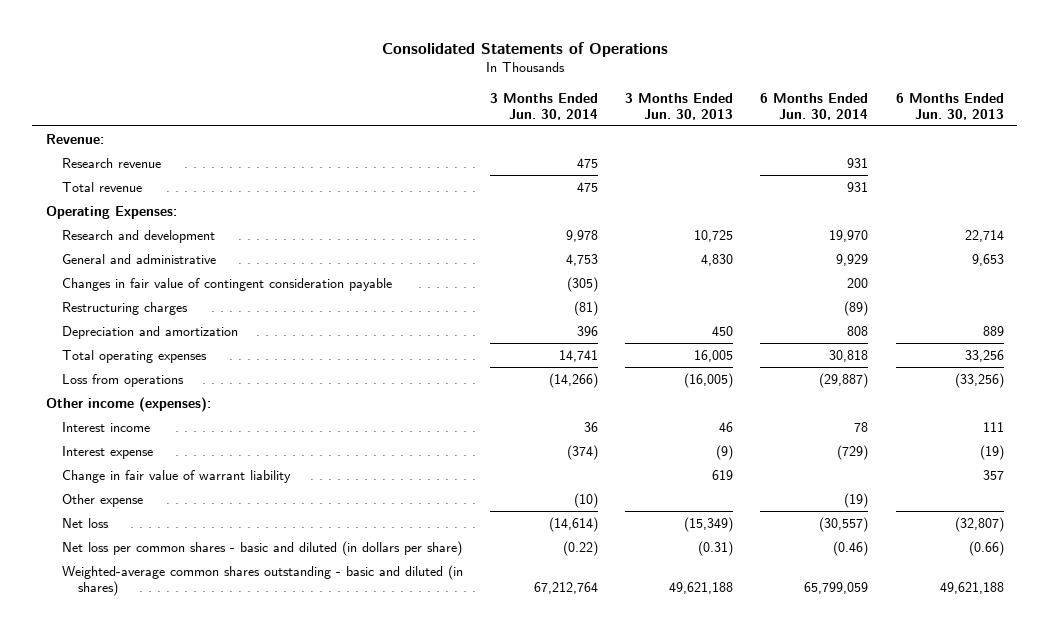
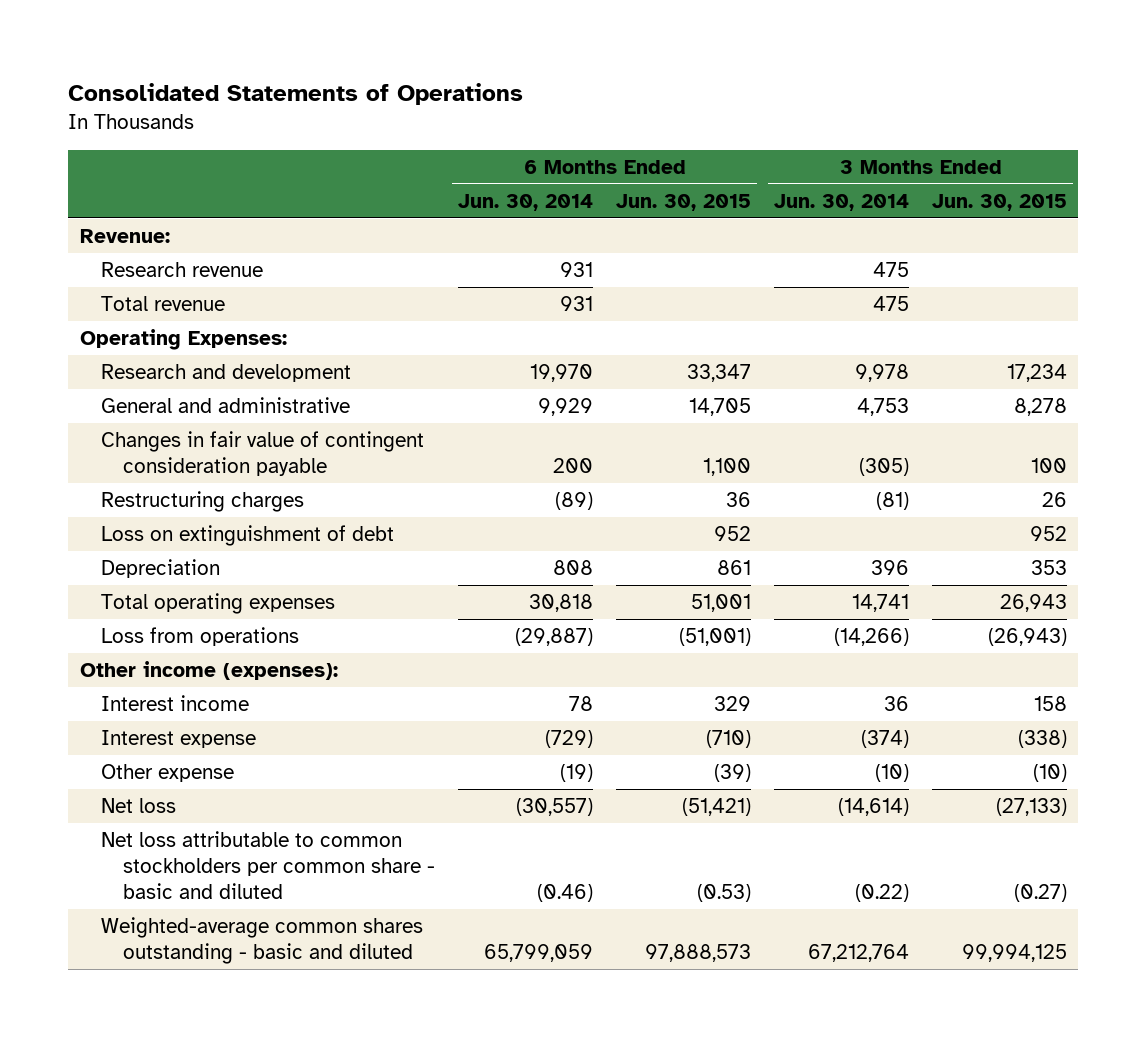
- | 3 Months Ended Jun. 30, 2014 | 3 Months Ended Jun. 30, 2013 | 6 Months Ended Jun. 30, 2014 | 6 Months Ended Jun. 30, 2013
+ | 6 Months Ended Jun. 30, 2014 | 6 Months Ended Jun. 30, 2015 | 3 Months Ended Jun. 30, 2014 | 3 Months Ended Jun. 30, 2015
- Depreciation and amortization | 396 | 450 | 808 | 889
+ Loss on extinguishment of debt | | 952 | | 952
+ Depreciation | 808 | 861 | 396 | 353
- Change in fair value of warrant liability | | 619 | | 357
- Net loss per common shares - basic and diluted (in dollars per share) | (0.22) | (0.31) | (0.46) | (0.66)
- Weighted-average common shares outstanding - basic and diluted (in shares) | 67,212,764 | 49,621,188 | 65,799,059 | 49,621,188
+ Net loss attributable to common stockholders per common share - basic and diluted | (0.46) | (0.53) | (0.22) | (0.27)
+ Weighted-average common shares outstanding - basic and diluted | 65,799,059 | 97,888,573 | 67,212,764 | 99,994,125

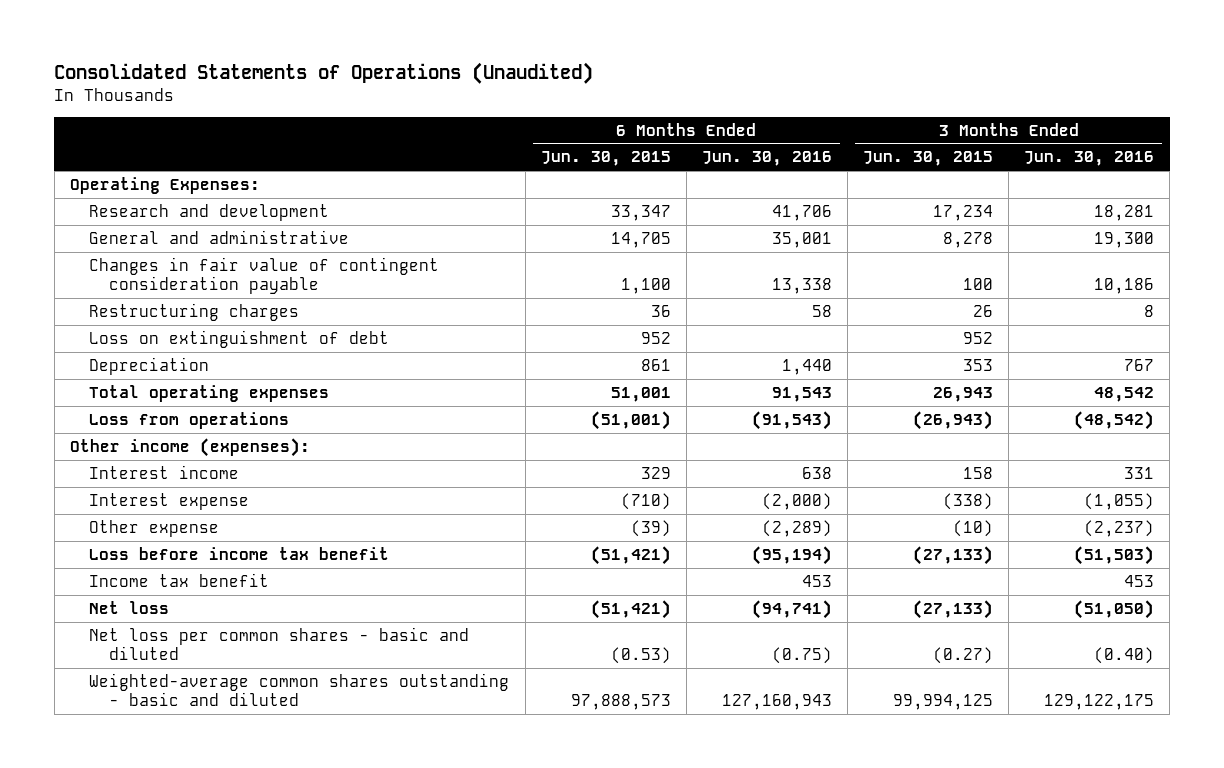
- Consolidated Statements of Operations
+ Consolidated Statements of Operations (Unaudited)
- | 6 Months Ended Jun. 30, 2014 | 6 Months Ended Jun. 30, 2015 | 3 Months Ended Jun. 30, 2014 | 3 Months Ended Jun. 30, 2015
+ | 6 Months Ended Jun. 30, 2015 | 6 Months Ended Jun. 30, 2016 | 3 Months Ended Jun. 30, 2015 | 3 Months Ended Jun. 30, 2016
- Revenue:
- Research revenue | 931 | | 475 |
- Total revenue | 931 | | 475 |
+ Loss before income tax benefit | (51,421) | (95,194) | (27,133) | (51,503)
+ Income tax benefit | | 453 | | 453
- Net loss attributable to common stockholders per common share - basic and diluted | (0.46) | (0.53) | (0.22) | (0.27)
+ Net loss per common shares - basic and diluted | (0.53) | (0.75) | (0.27) | (0.40)

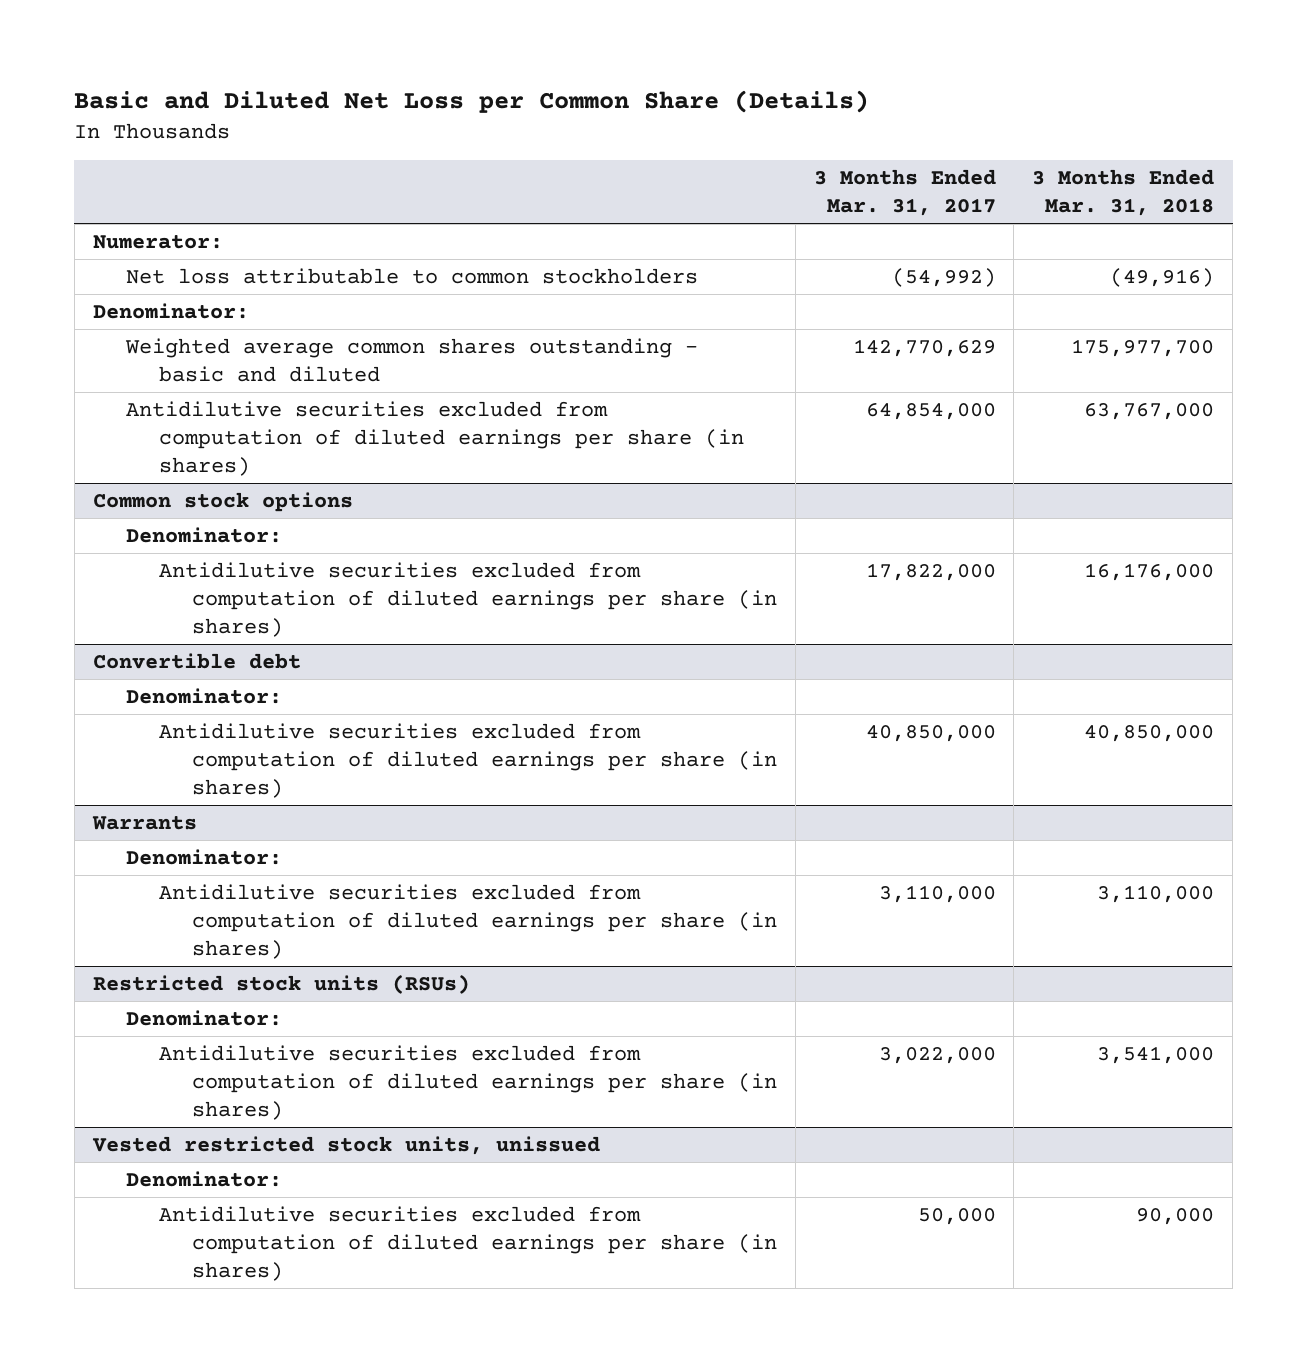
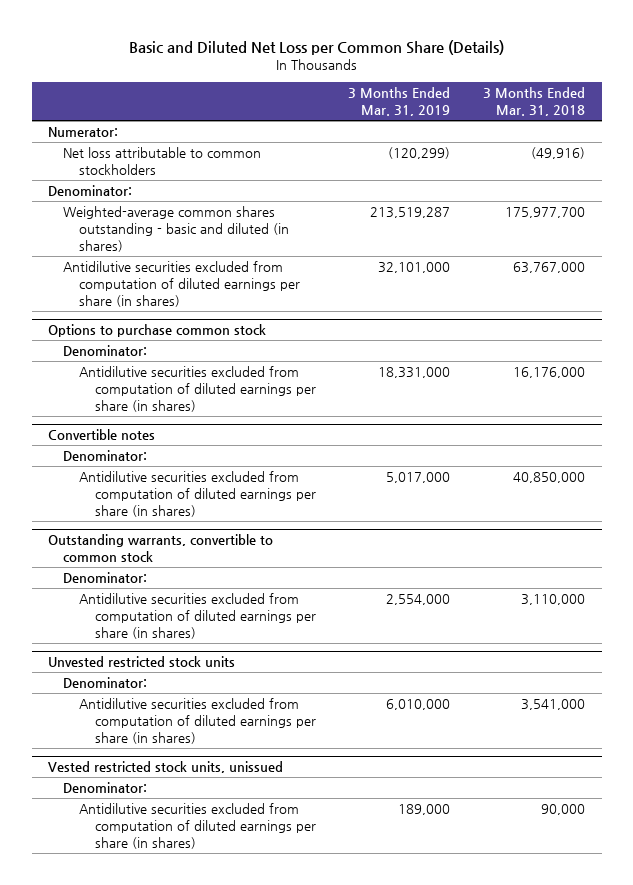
- | 3 Months Ended Mar. 31, 2017 | 3 Months Ended Mar. 31, 2018
+ | 3 Months Ended Mar. 31, 2019 | 3 Months Ended Mar. 31, 2018
- Weighted average common shares outstanding - basic and diluted | 142,770,629 | 175,977,700
+ Weighted-average common shares outstanding - basic and diluted (in shares) | 213,519,287 | 175,977,700
- Common stock options
+ Options to purchase common stock
- Convertible debt
+ Convertible notes
- Warrants
+ Outstanding warrants, convertible to common stock
- Restricted stock units (RSUs)
+ Unvested restricted stock units

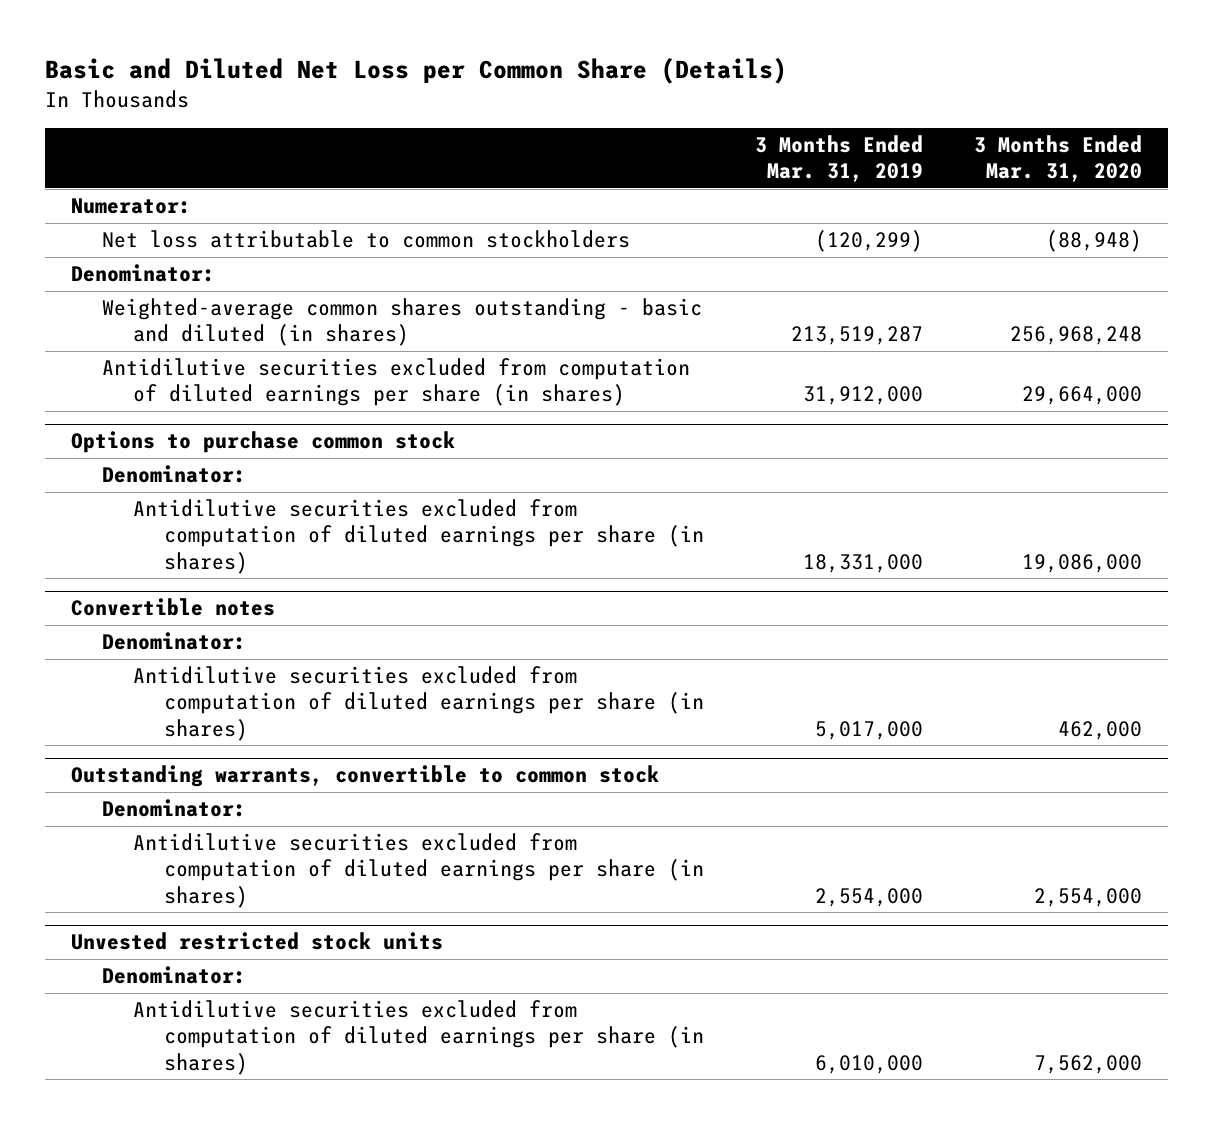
- | 3 Months Ended Mar. 31, 2019 | 3 Months Ended Mar. 31, 2018
+ | 3 Months Ended Mar. 31, 2019 | 3 Months Ended Mar. 31, 2020
- Antidilutive securities excluded from computation of diluted earnings per share (in shares) | 32,101,000 | 63,767,000
+ Antidilutive securities excluded from computation of diluted earnings per share (in shares) | 31,912,000 | 29,664,000
- Vested restricted stock units, unissued
- Denominator:
- Antidilutive securities excluded from computation of diluted earnings per share (in shares) | 189,000 | 90,000

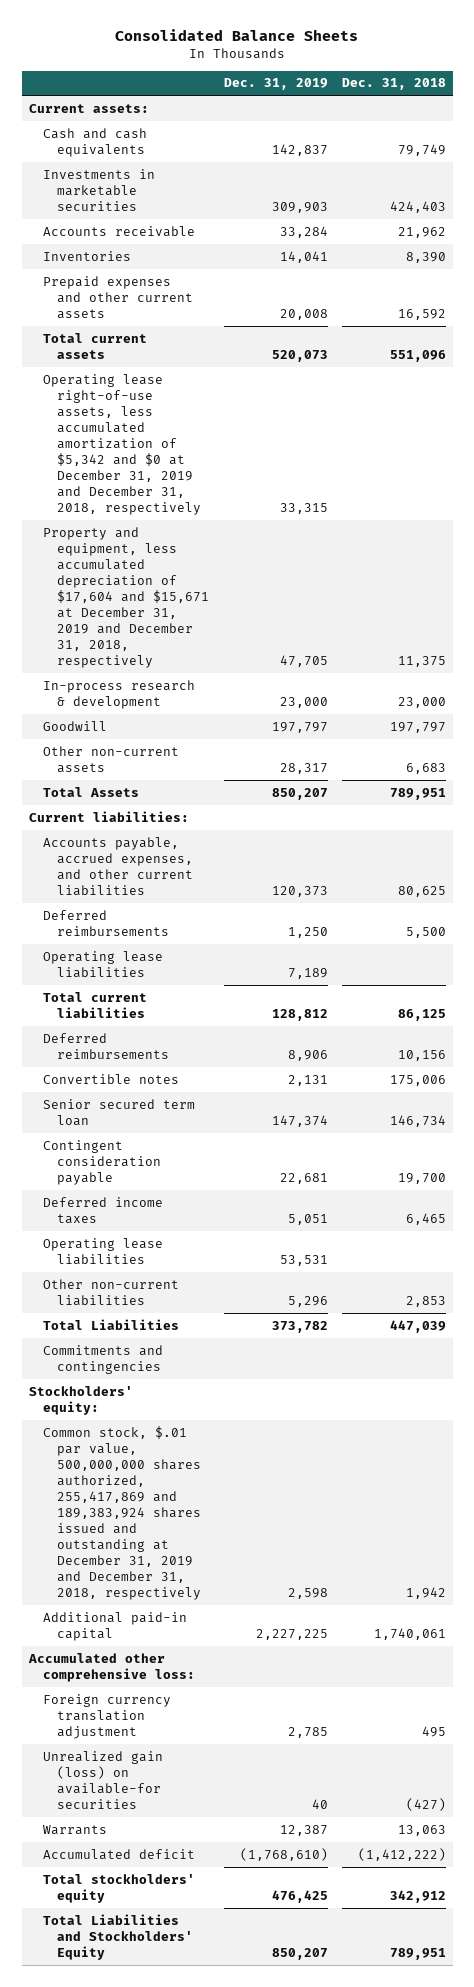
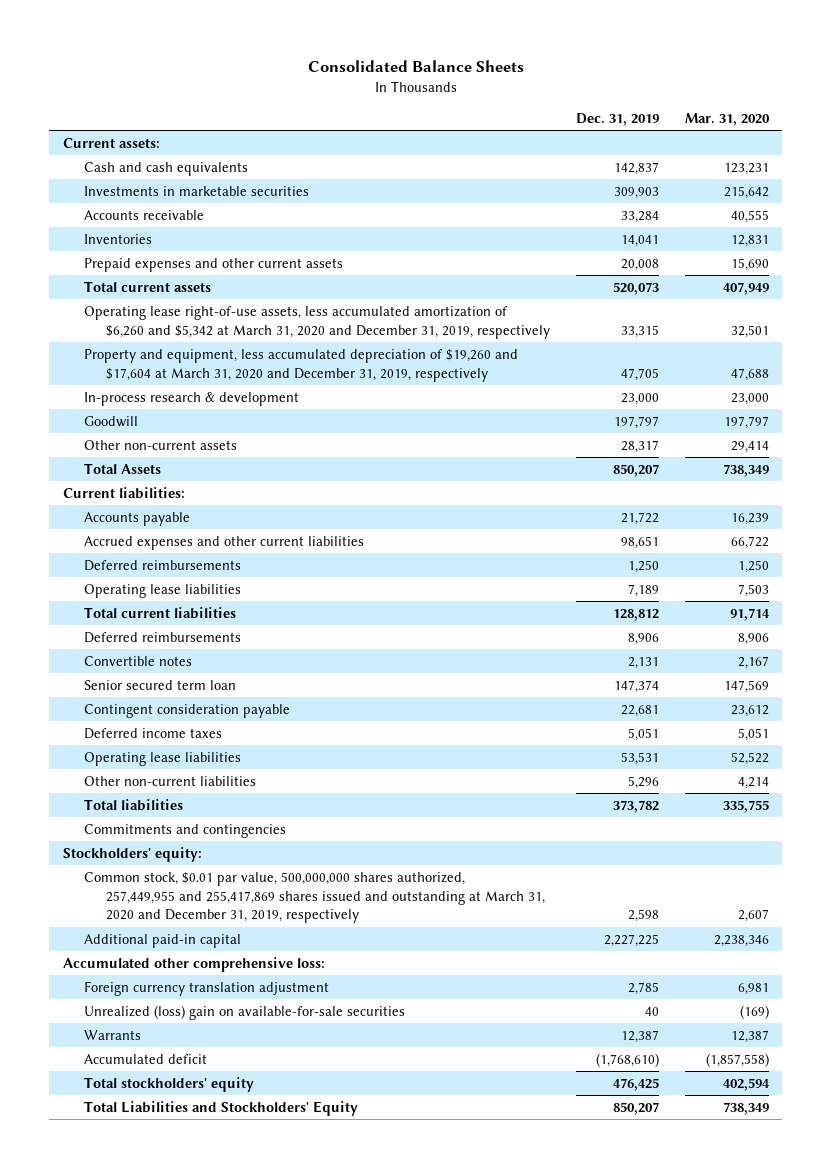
- | Dec. 31, 2019 | Dec. 31, 2018
+ | Dec. 31, 2019 | Mar. 31, 2020
- Operating lease right-of-use assets, less accumulated amortization of $5,342 and $0 at December 31, 2019 and December 31, 2018, respectively | 33,315 |
- Property and equipment, less accumulated depreciation of $17,604 and $15,671 at December 31, 2019 and December 31, 2018, respectively | 47,705 | 11,375
+ Operating lease right-of-use assets, less accumulated amortization of $6,260 and $5,342 at March 31, 2020 and December 31, 2019, respectively | 33,315 | 32,501
+ Property and equipment, less accumulated depreciation of $19,260 and $17,604 at March 31, 2020 and December 31, 2019, respectively | 47,705 | 47,688
- Accounts payable, accrued expenses, and other current liabilities | 120,373 | 80,625
+ Accounts payable | 21,722 | 16,239
+ Accrued expenses and other current liabilities | 98,651 | 66,722
- Total Liabilities | 373,782 | 447,039
+ Total liabilities | 373,782 | 335,755
- Common stock, $.01 par value, 500,000,000 shares authorized, 255,417,869 and 189,383,924 shares issued and outstanding at December 31, 2019 and December 31, 2018, respectively | 2,598 | 1,942
+ Common stock, $0.01 par value, 500,000,000 shares authorized, 257,449,955 and 255,417,869 shares issued and outstanding at March 31, 2020 and December 31, 2019, respectively | 2,598 | 2,607
- Unrealized gain (loss) on available-for securities | 40 | (427)
+ Unrealized (loss) gain on available-for-sale securities | 40 | (169)

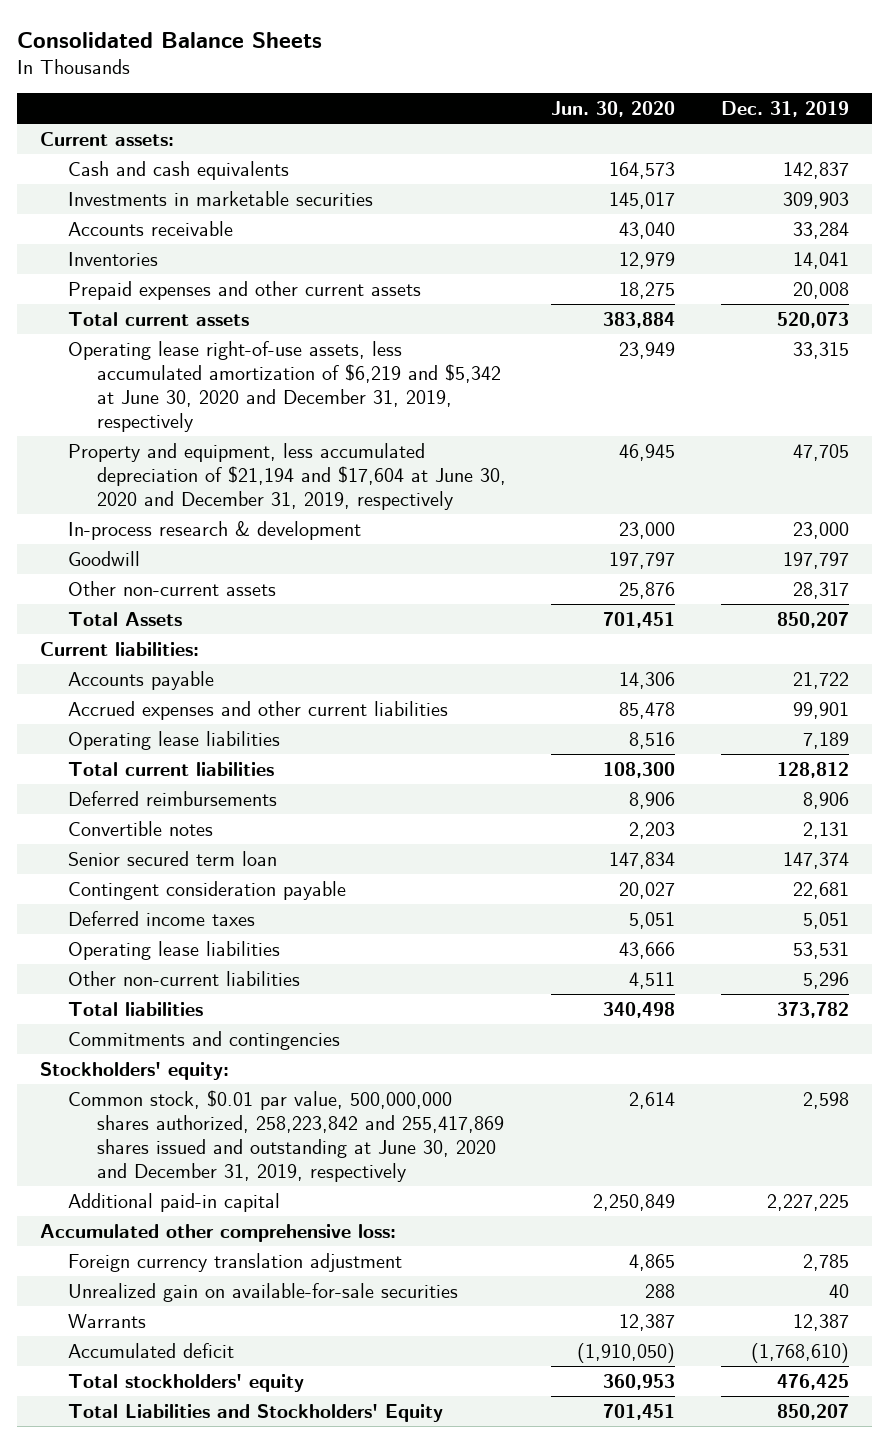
- | Dec. 31, 2019 | Mar. 31, 2020
+ | Jun. 30, 2020 | Dec. 31, 2019
- Operating lease right-of-use assets, less accumulated amortization of $6,260 and $5,342 at March 31, 2020 and December 31, 2019, respectively | 33,315 | 32,501
- Property and equipment, less accumulated depreciation of $19,260 and $17,604 at March 31, 2020 and December 31, 2019, respectively | 47,705 | 47,688
+ Operating lease right-of-use assets, less accumulated amortization of $6,219 and $5,342 at June 30, 2020 and December 31, 2019, respectively | 23,949 | 33,315
+ Property and equipment, less accumulated depreciation of $21,194 and $17,604 at June 30, 2020 and December 31, 2019, respectively | 46,945 | 47,705
- Accrued expenses and other current liabilities | 98,651 | 66,722
- Deferred reimbursements | 1,250 | 1,250
+ Accrued expenses and other current liabilities | 85,478 | 99,901
- Common stock, $0.01 par value, 500,000,000 shares authorized, 257,449,955 and 255,417,869 shares issued and outstanding at March 31, 2020 and December 31, 2019, respectively | 2,598 | 2,607
+ Common stock, $0.01 par value, 500,000,000 shares authorized, 258,223,842 and 255,417,869 shares issued and outstanding at June 30, 2020 and December 31, 2019, respectively | 2,614 | 2,598
- Unrealized (loss) gain on available-for-sale securities | 40 | (169)
+ Unrealized gain on available-for-sale securities | 288 | 40

